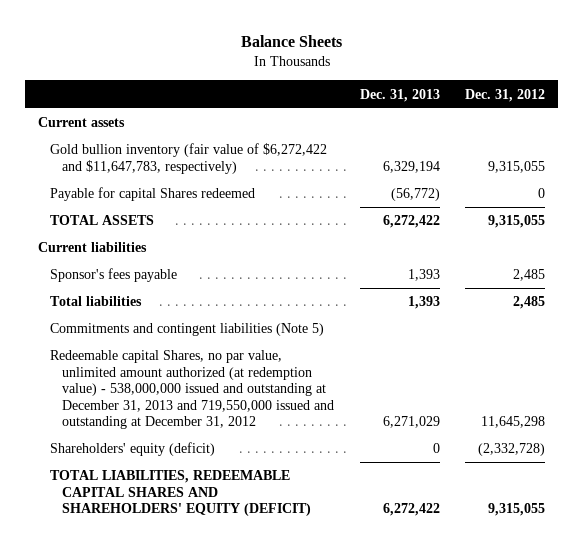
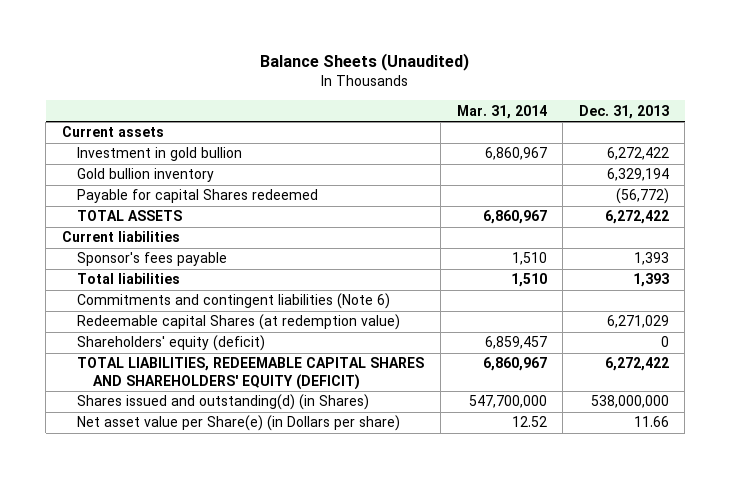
- Balance Sheets
+ Balance Sheets (Unaudited)
- | Dec. 31, 2013 | Dec. 31, 2012
+ | Mar. 31, 2014 | Dec. 31, 2013
- Gold bullion inventory (fair value of $6,272,422 and $11,647,783, respectively) | 6,329,194 | 9,315,055
+ Investment in gold bullion | 6,860,967 | 6,272,422
+ Gold bullion inventory | | 6,329,194
- Commitments and contingent liabilities (Note 5)
- Redeemable capital Shares, no par value, unlimited amount authorized (at redemption value) - 538,000,000 issued and outstanding at December 31, 2013 and 719,550,000 issued and outstanding at December 31, 2012 | 6,271,029 | 11,645,298
+ Commitments and contingent liabilities (Note 6)
+ Redeemable capital Shares (at redemption value) | | 6,271,029
+ Shares issued and outstanding(d) (in Shares) | 547,700,000 | 538,000,000
+ Net asset value per Share(e) (in Dollars per share) | 12.52 | 11.66

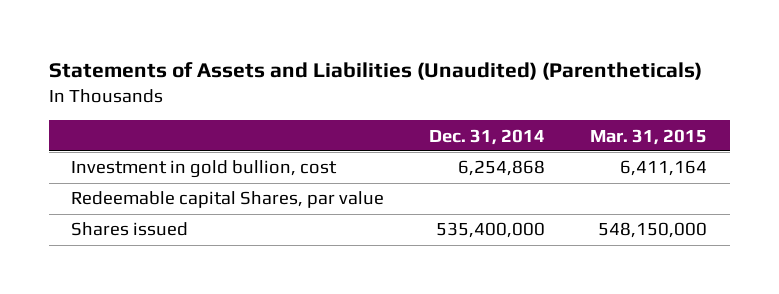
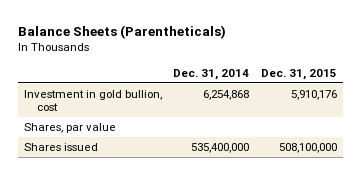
- Statements of Assets and Liabilities (Unaudited) (Parentheticals)
+ Balance Sheets (Parentheticals)
- | Dec. 31, 2014 | Mar. 31, 2015
+ | Dec. 31, 2014 | Dec. 31, 2015
- Redeemable capital Shares, par value
+ Shares, par value

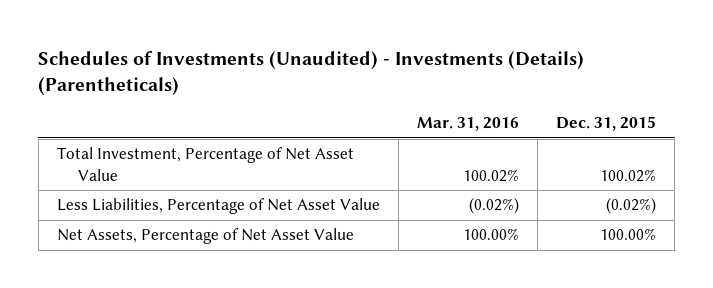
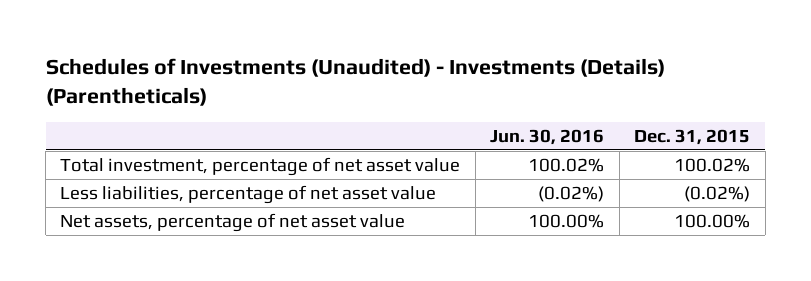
- | Mar. 31, 2016 | Dec. 31, 2015
+ | Jun. 30, 2016 | Dec. 31, 2015
- Total Investment, Percentage of Net Asset Value | 100.02% | 100.02%
- Less Liabilities, Percentage of Net Asset Value | (0.02%) | (0.02%)
- Net Assets, Percentage of Net Asset Value | 100.00% | 100.00%
+ Total investment, percentage of net asset value | 100.02% | 100.02%
+ Less liabilities, percentage of net asset value | (0.02%) | (0.02%)
+ Net assets, percentage of net asset value | 100.00% | 100.00%

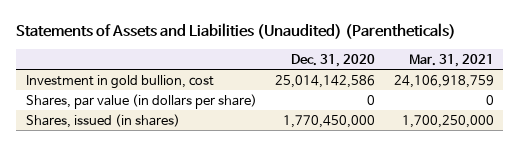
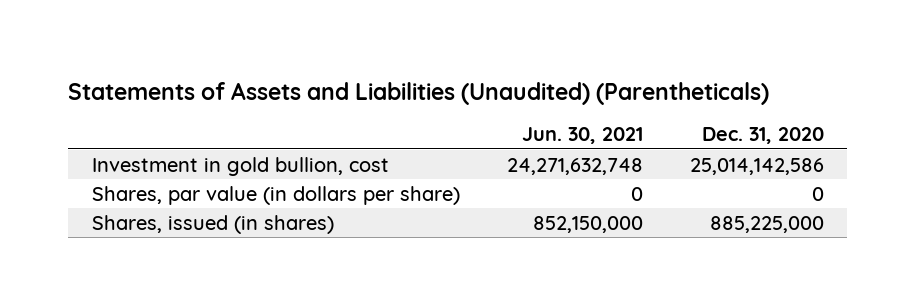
- | Dec. 31, 2020 | Mar. 31, 2021
+ | Jun. 30, 2021 | Dec. 31, 2020
- Shares, issued (in shares) | 1,770,450,000 | 1,700,250,000
+ Shares, issued (in shares) | 852,150,000 | 885,225,000

